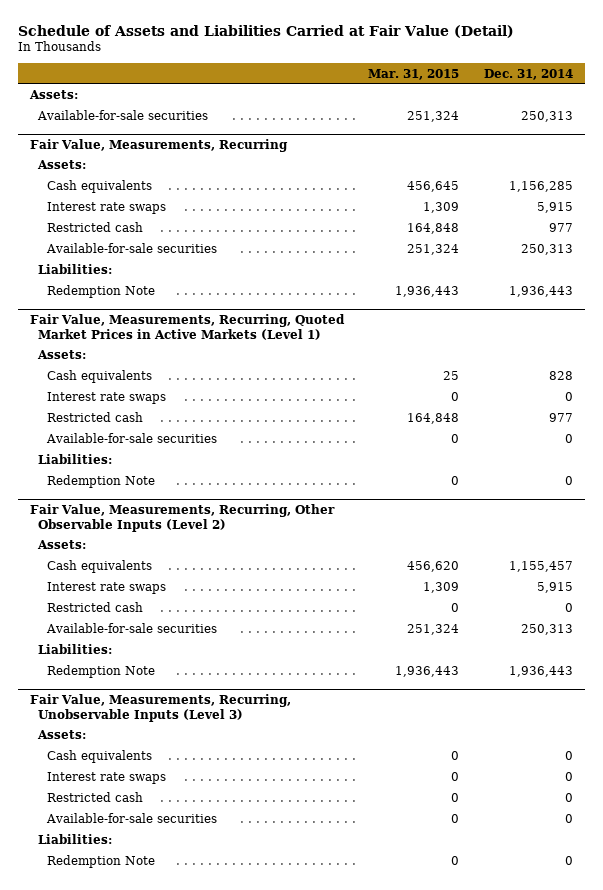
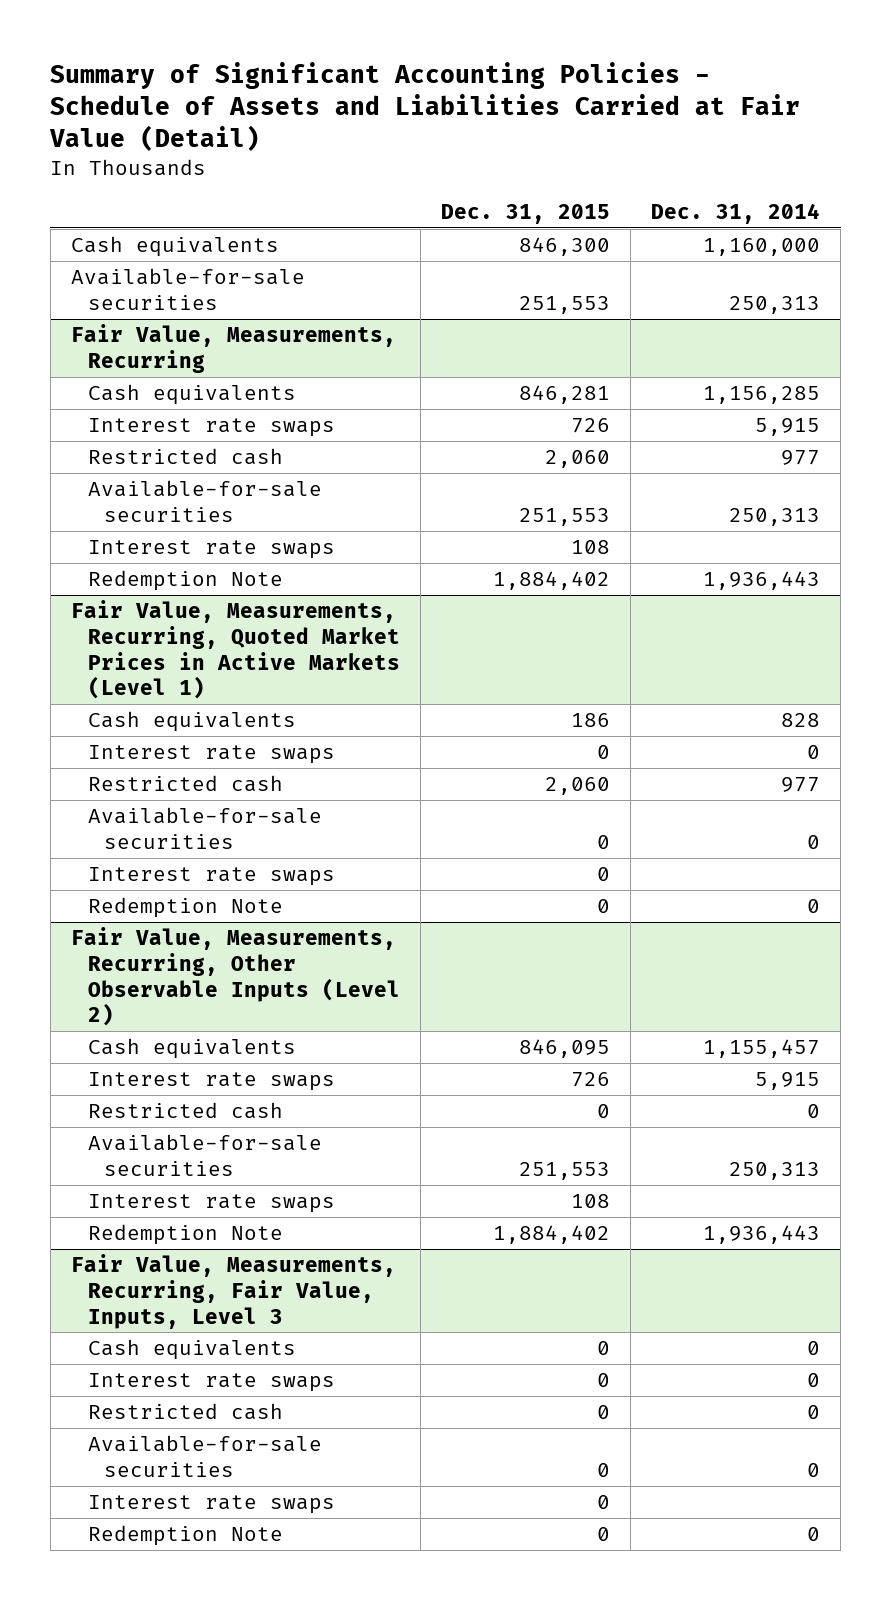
- Schedule of Assets and Liabilities Carried at Fair Value (Detail)
+ Summary of Significant Accounting Policies - Schedule of Assets and Liabilities Carried at Fair Value (Detail)
- | Mar. 31, 2015 | Dec. 31, 2014
+ | Dec. 31, 2015 | Dec. 31, 2014
- Assets:
+ Cash equivalents | 846,300 | 1,160,000
@ Fair Value, Measurements, Recurring
- Assets:
- Liabilities:
+ Interest rate swaps | 108 |
@ Fair Value, Measurements, Recurring, Quoted Market Prices in Active Markets (Level 1)
- Assets:
- Liabilities:
+ Interest rate swaps | 0 |
@ Fair Value, Measurements, Recurring, Other Observable Inputs (Level 2)
- Assets:
- Liabilities:
+ Interest rate swaps | 108 |
- Fair Value, Measurements, Recurring, Unobservable Inputs (Level 3)
- Assets:
+ Fair Value, Measurements, Recurring, Fair Value, Inputs, Level 3
- Liabilities:
+ Interest rate swaps | 0 |

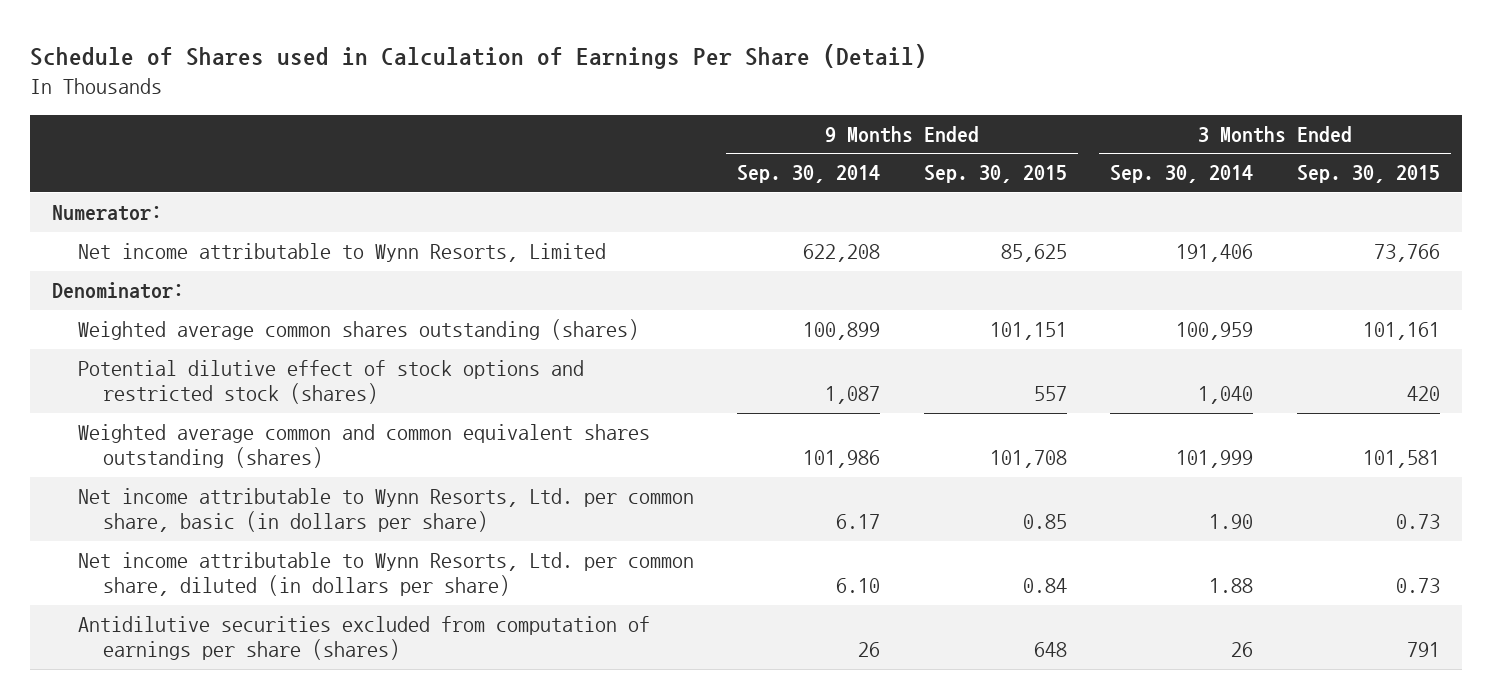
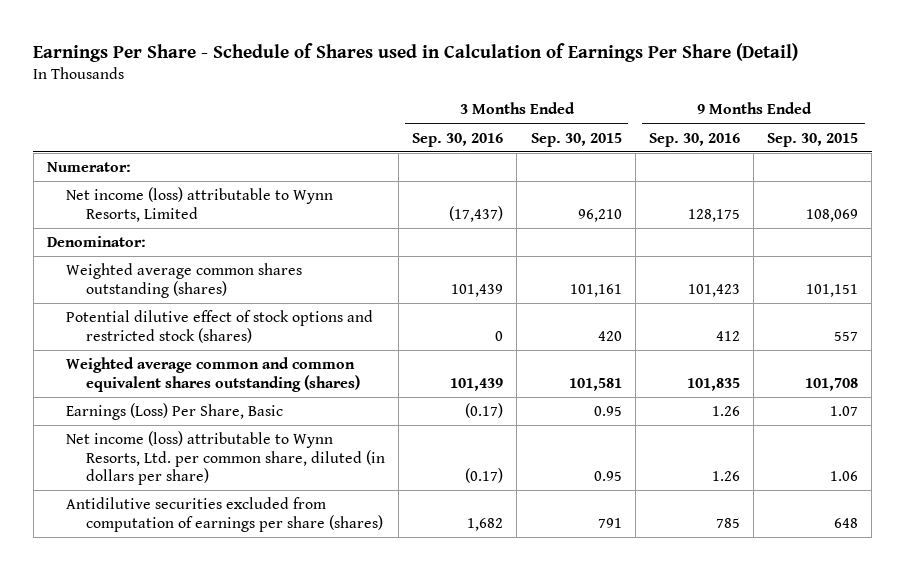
- Schedule of Shares used in Calculation of Earnings Per Share (Detail)
+ Earnings Per Share - Schedule of Shares used in Calculation of Earnings Per Share (Detail)
- | 9 Months Ended Sep. 30, 2014 | 9 Months Ended Sep. 30, 2015 | 3 Months Ended Sep. 30, 2014 | 3 Months Ended Sep. 30, 2015
+ | 3 Months Ended Sep. 30, 2016 | 3 Months Ended Sep. 30, 2015 | 9 Months Ended Sep. 30, 2016 | 9 Months Ended Sep. 30, 2015
- Net income attributable to Wynn Resorts, Limited | 622,208 | 85,625 | 191,406 | 73,766
+ Net income (loss) attributable to Wynn Resorts, Limited | (17,437) | 96,210 | 128,175 | 108,069
- Net income attributable to Wynn Resorts, Ltd. per common share, basic (in dollars per share) | 6.17 | 0.85 | 1.90 | 0.73
- Net income attributable to Wynn Resorts, Ltd. per common share, diluted (in dollars per share) | 6.10 | 0.84 | 1.88 | 0.73
+ Earnings (Loss) Per Share, Basic | (0.17) | 0.95 | 1.26 | 1.07
+ Net income (loss) attributable to Wynn Resorts, Ltd. per common share, diluted (in dollars per share) | (0.17) | 0.95 | 1.26 | 1.06

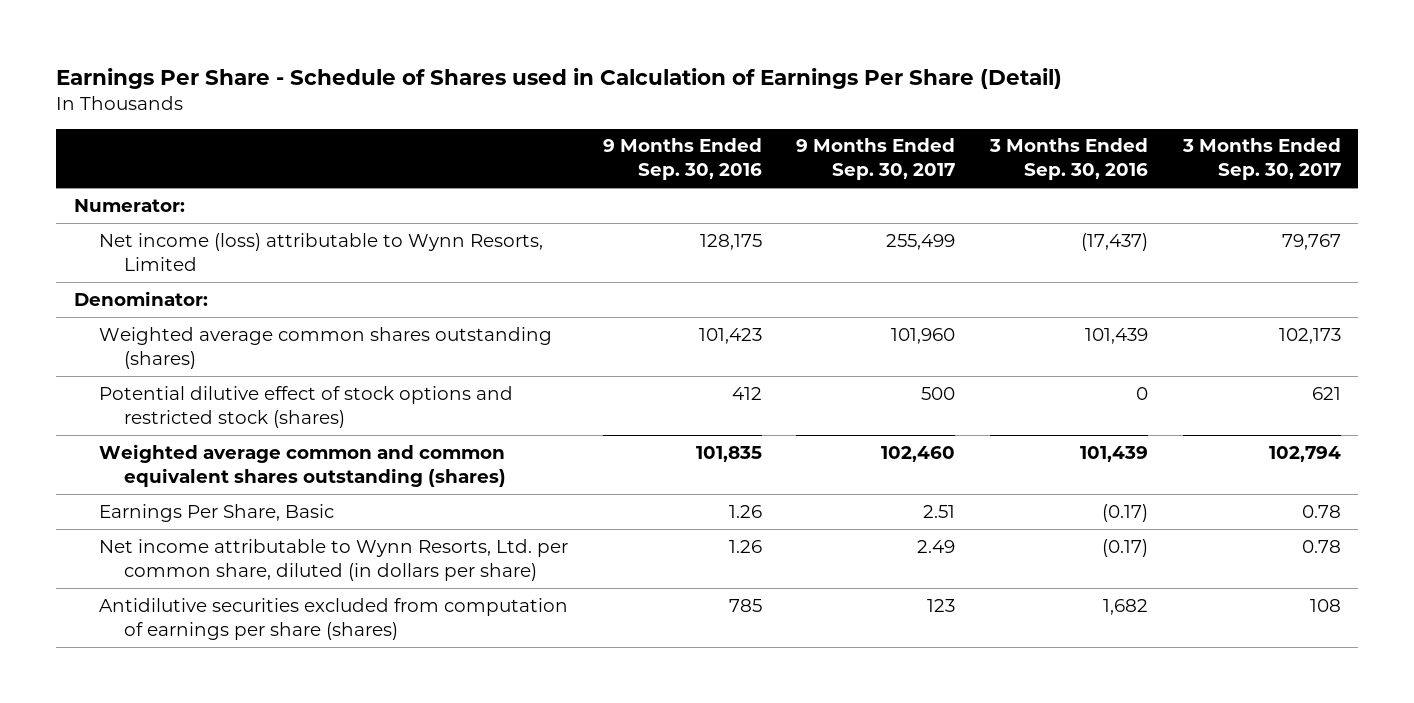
- | 3 Months Ended Sep. 30, 2016 | 3 Months Ended Sep. 30, 2015 | 9 Months Ended Sep. 30, 2016 | 9 Months Ended Sep. 30, 2015
+ | 9 Months Ended Sep. 30, 2016 | 9 Months Ended Sep. 30, 2017 | 3 Months Ended Sep. 30, 2016 | 3 Months Ended Sep. 30, 2017
- Earnings (Loss) Per Share, Basic | (0.17) | 0.95 | 1.26 | 1.07
- Net income (loss) attributable to Wynn Resorts, Ltd. per common share, diluted (in dollars per share) | (0.17) | 0.95 | 1.26 | 1.06
+ Earnings Per Share, Basic | 1.26 | 2.51 | (0.17) | 0.78
+ Net income attributable to Wynn Resorts, Ltd. per common share, diluted (in dollars per share) | 1.26 | 2.49 | (0.17) | 0.78

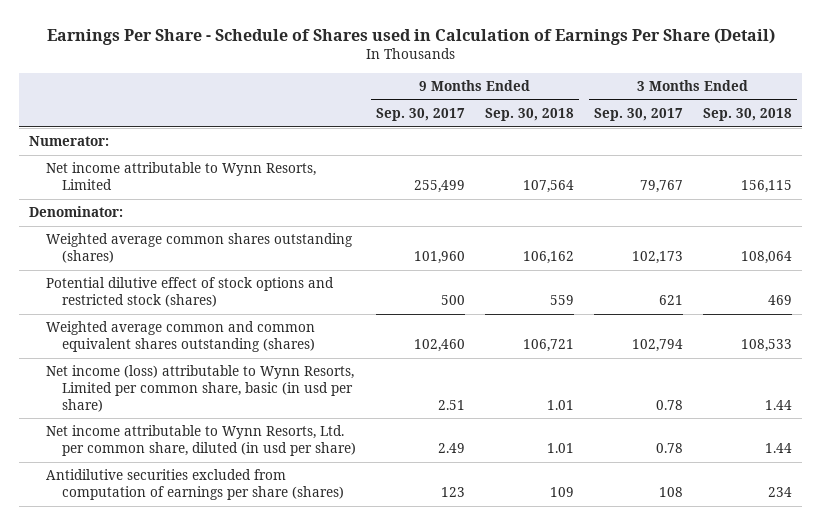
- | 9 Months Ended Sep. 30, 2016 | 9 Months Ended Sep. 30, 2017 | 3 Months Ended Sep. 30, 2016 | 3 Months Ended Sep. 30, 2017
+ | 9 Months Ended Sep. 30, 2017 | 9 Months Ended Sep. 30, 2018 | 3 Months Ended Sep. 30, 2017 | 3 Months Ended Sep. 30, 2018
- Net income (loss) attributable to Wynn Resorts, Limited | 128,175 | 255,499 | (17,437) | 79,767
+ Net income attributable to Wynn Resorts, Limited | 255,499 | 107,564 | 79,767 | 156,115
- Earnings Per Share, Basic | 1.26 | 2.51 | (0.17) | 0.78
- Net income attributable to Wynn Resorts, Ltd. per common share, diluted (in dollars per share) | 1.26 | 2.49 | (0.17) | 0.78
+ Net income (loss) attributable to Wynn Resorts, Limited per common share, basic (in usd per share) | 2.51 | 1.01 | 0.78 | 1.44
+ Net income attributable to Wynn Resorts, Ltd. per common share, diluted (in usd per share) | 2.49 | 1.01 | 0.78 | 1.44

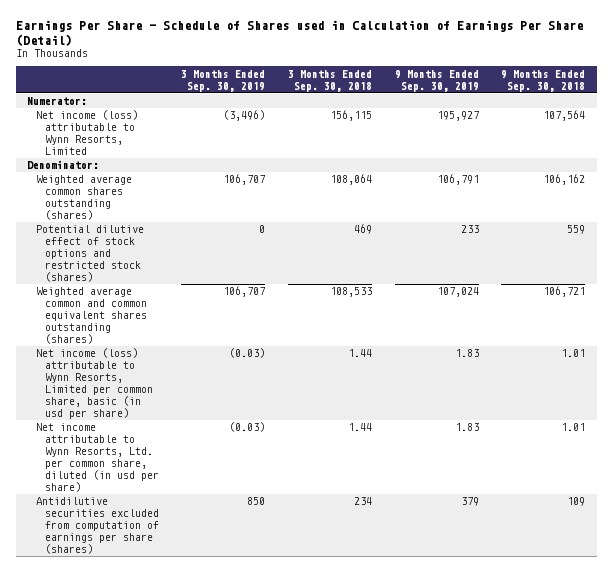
- | 9 Months Ended Sep. 30, 2017 | 9 Months Ended Sep. 30, 2018 | 3 Months Ended Sep. 30, 2017 | 3 Months Ended Sep. 30, 2018
+ | 3 Months Ended Sep. 30, 2019 | 3 Months Ended Sep. 30, 2018 | 9 Months Ended Sep. 30, 2019 | 9 Months Ended Sep. 30, 2018
- Net income attributable to Wynn Resorts, Limited | 255,499 | 107,564 | 79,767 | 156,115
+ Net income (loss) attributable to Wynn Resorts, Limited | (3,496) | 156,115 | 195,927 | 107,564

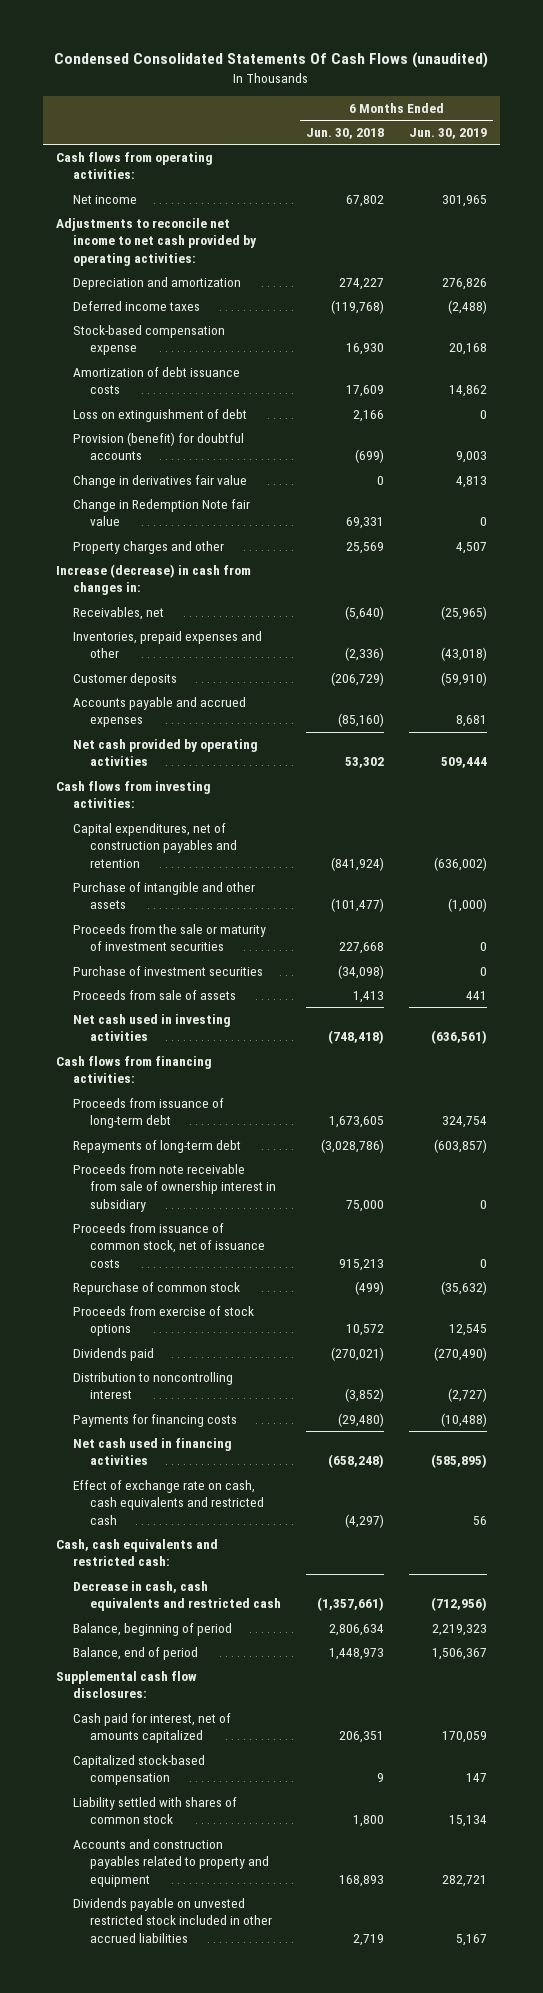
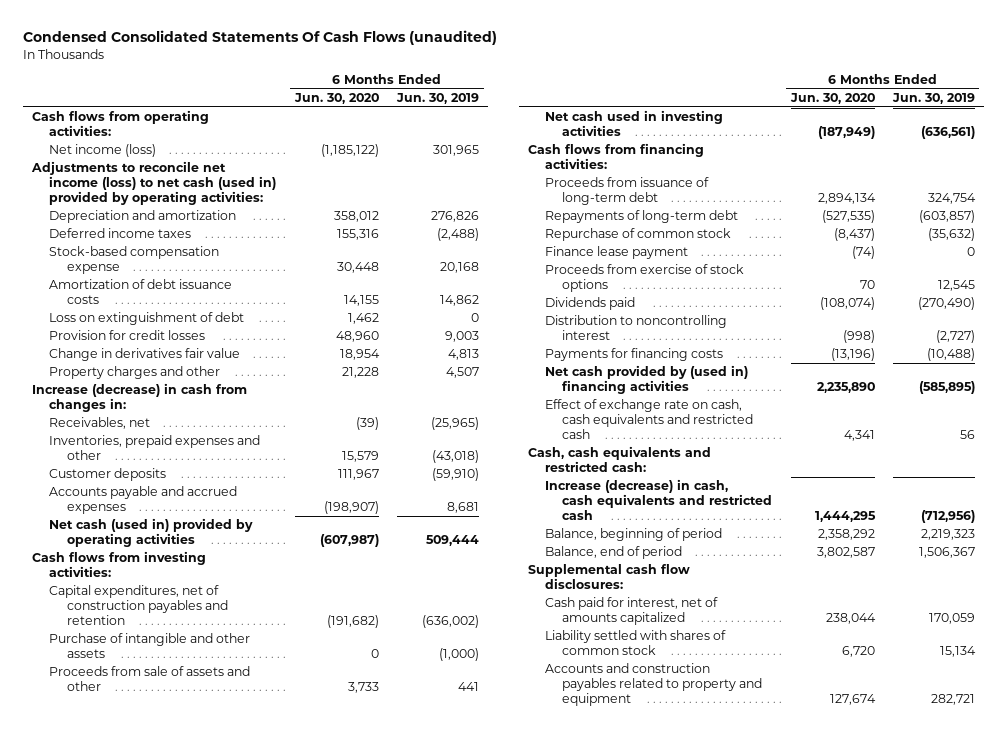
- | 6 Months Ended Jun. 30, 2018 | 6 Months Ended Jun. 30, 2019
+ | 6 Months Ended Jun. 30, 2020 | 6 Months Ended Jun. 30, 2019
- Net income | 67,802 | 301,965
- Adjustments to reconcile net income to net cash provided by operating activities:
+ Net income (loss) | (1,185,122) | 301,965
+ Adjustments to reconcile net income (loss) to net cash (used in) provided by operating activities:
- Provision (benefit) for doubtful accounts | (699) | 9,003
+ Provision for credit losses | 48,960 | 9,003
- Change in Redemption Note fair value | 69,331 | 0
- Net cash provided by operating activities | 53,302 | 509,444
+ Net cash (used in) provided by operating activities | (607,987) | 509,444
- Proceeds from the sale or maturity of investment securities | 227,668 | 0
- Purchase of investment securities | (34,098) | 0
- Proceeds from sale of assets | 1,413 | 441
+ Proceeds from sale of assets and other | 3,733 | 441
- Proceeds from note receivable from sale of ownership interest in subsidiary | 75,000 | 0
- Proceeds from issuance of common stock, net of issuance costs | 915,213 | 0
+ Finance lease payment | (74) | 0
- Net cash used in financing activities | (658,248) | (585,895)
+ Net cash provided by (used in) financing activities | 2,235,890 | (585,895)
- Decrease in cash, cash equivalents and restricted cash | (1,357,661) | (712,956)
+ Increase (decrease) in cash, cash equivalents and restricted cash | 1,444,295 | (712,956)
- Capitalized stock-based compensation | 9 | 147
- Dividends payable on unvested restricted stock included in other accrued liabilities | 2,719 | 5,167

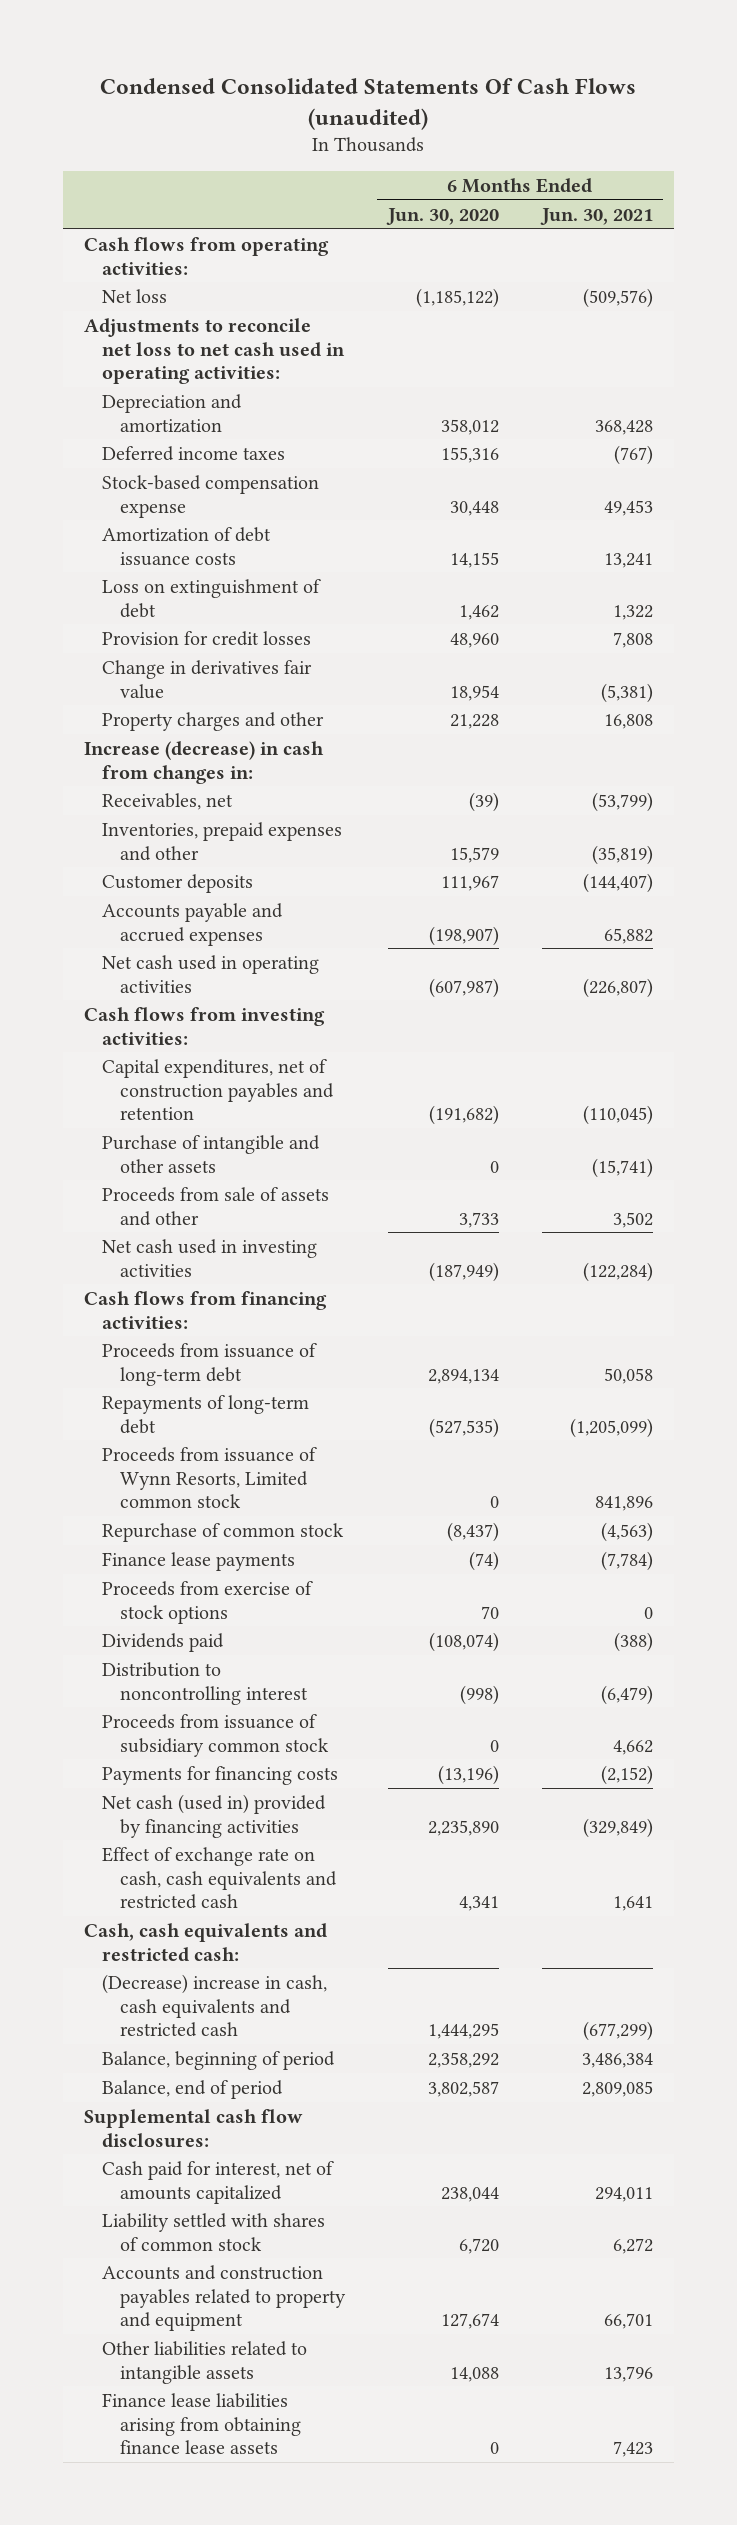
- | 6 Months Ended Jun. 30, 2020 | 6 Months Ended Jun. 30, 2019
+ | 6 Months Ended Jun. 30, 2020 | 6 Months Ended Jun. 30, 2021
- Net income (loss) | (1,185,122) | 301,965
- Adjustments to reconcile net income (loss) to net cash (used in) provided by operating activities:
+ Net loss | (1,185,122) | (509,576)
+ Adjustments to reconcile net loss to net cash used in operating activities:
- Net cash (used in) provided by operating activities | (607,987) | 509,444
+ Net cash used in operating activities | (607,987) | (226,807)
+ Proceeds from issuance of Wynn Resorts, Limited common stock | 0 | 841,896
- Finance lease payment | (74) | 0
+ Finance lease payments | (74) | (7,784)
+ Proceeds from issuance of subsidiary common stock | 0 | 4,662
- Net cash provided by (used in) financing activities | 2,235,890 | (585,895)
+ Net cash (used in) provided by financing activities | 2,235,890 | (329,849)
- Increase (decrease) in cash, cash equivalents and restricted cash | 1,444,295 | (712,956)
+ (Decrease) increase in cash, cash equivalents and restricted cash | 1,444,295 | (677,299)
+ Other liabilities related to intangible assets | 14,088 | 13,796
+ Finance lease liabilities arising from obtaining finance lease assets | 0 | 7,423

